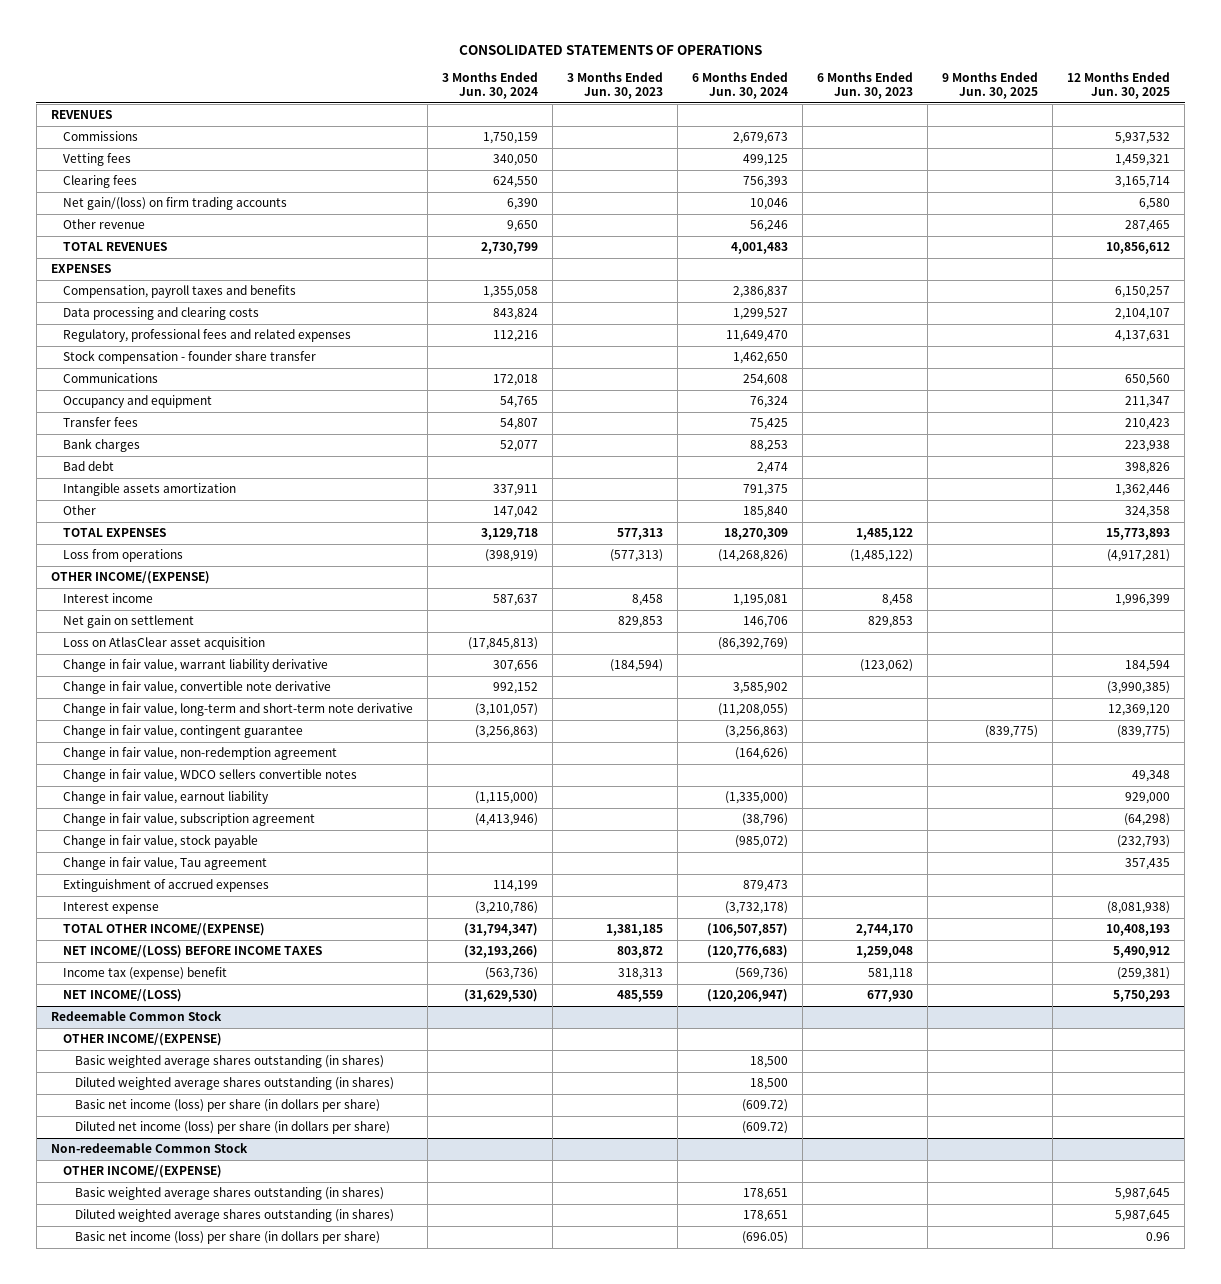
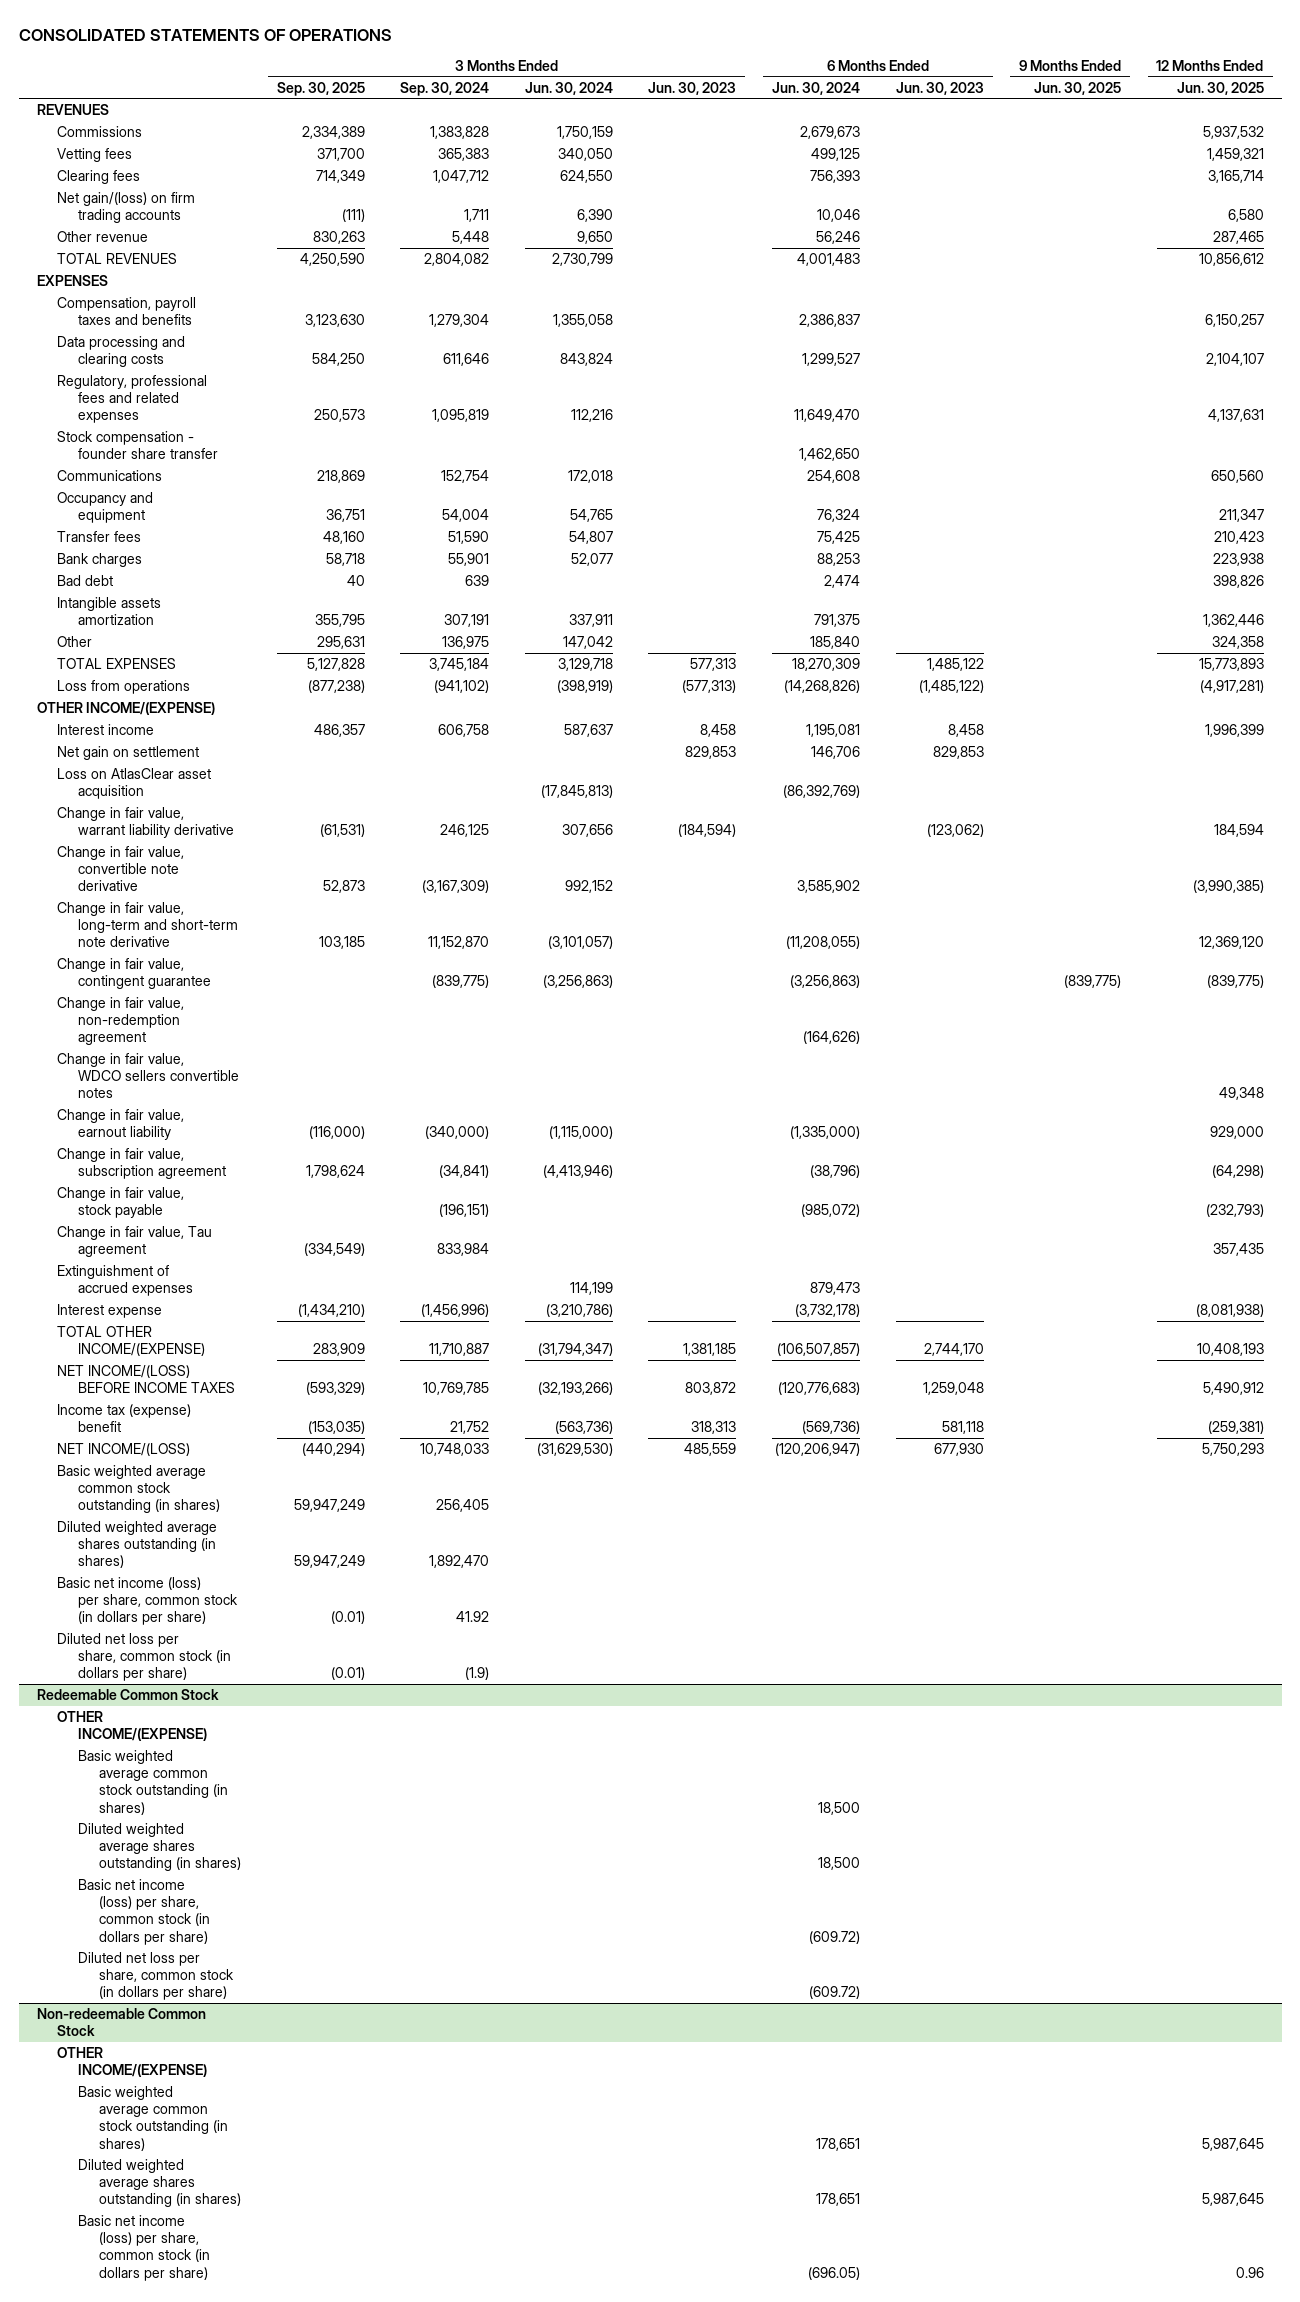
- | 3 Months Ended Jun. 30, 2024 | 3 Months Ended Jun. 30, 2023 | 6 Months Ended Jun. 30, 2024 | 6 Months Ended Jun. 30, 2023 | 9 Months Ended Jun. 30, 2025 | 12 Months Ended Jun. 30, 2025
+ | 3 Months Ended Sep. 30, 2025 | 3 Months Ended Sep. 30, 2024 | 3 Months Ended Jun. 30, 2024 | 3 Months Ended Jun. 30, 2023 | 6 Months Ended Jun. 30, 2024 | 6 Months Ended Jun. 30, 2023 | 9 Months Ended Jun. 30, 2025 | 12 Months Ended Jun. 30, 2025
+ Basic weighted average common stock outstanding (in shares) | 59,947,249 | 256,405 | | | | | |
+ Diluted weighted average shares outstanding (in shares) | 59,947,249 | 1,892,470 | | | | | |
+ Basic net income (loss) per share, common stock (in dollars per share) | (0.01) | 41.92 | | | | | |
+ Diluted net loss per share, common stock (in dollars per share) | (0.01) | (1.9) | | | | | |
@ Redeemable Common Stock
- Basic weighted average shares outstanding (in shares) | | | 18,500 | | |
+ Basic weighted average common stock outstanding (in shares) | | | | | 18,500 | | |
- Basic net income (loss) per share (in dollars per share) | | | (609.72) | | |
- Diluted net income (loss) per share (in dollars per share) | | | (609.72) | | |
+ Basic net income (loss) per share, common stock (in dollars per share) | | | | | (609.72) | | |
+ Diluted net loss per share, common stock (in dollars per share) | | | | | (609.72) | | |
@ Non-redeemable Common Stock
- Basic weighted average shares outstanding (in shares) | | | 178,651 | | | 5,987,645
+ Basic weighted average common stock outstanding (in shares) | | | | | 178,651 | | | 5,987,645
- Basic net income (loss) per share (in dollars per share) | | | (696.05) | | | 0.96
+ Basic net income (loss) per share, common stock (in dollars per share) | | | | | (696.05) | | | 0.96

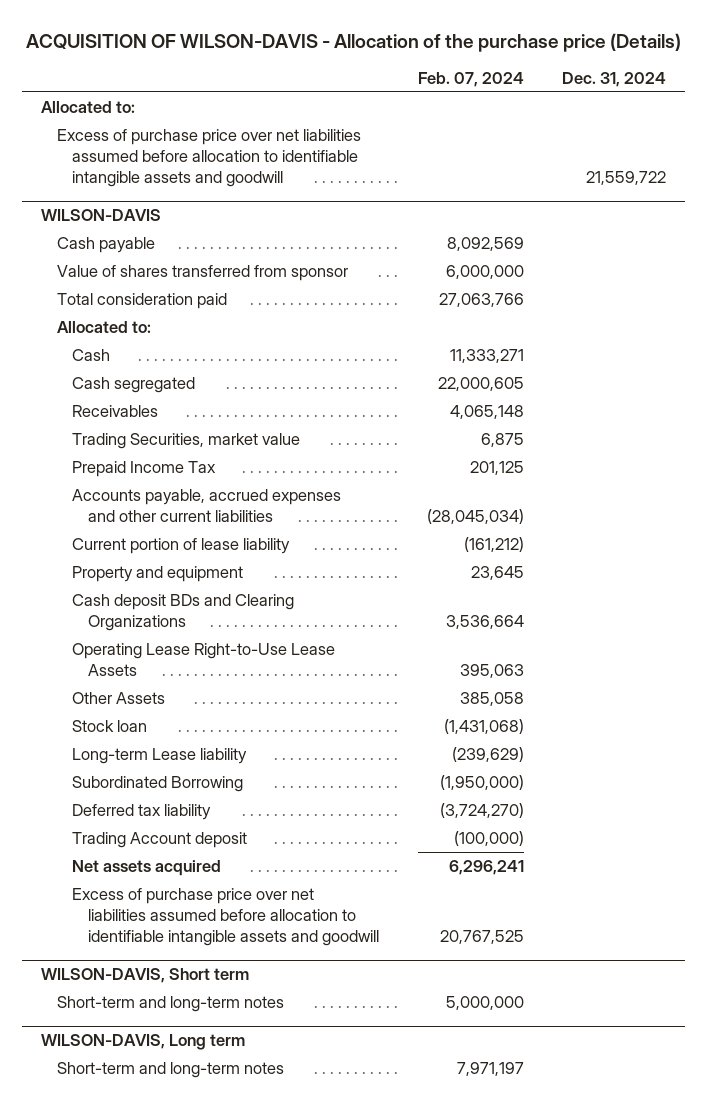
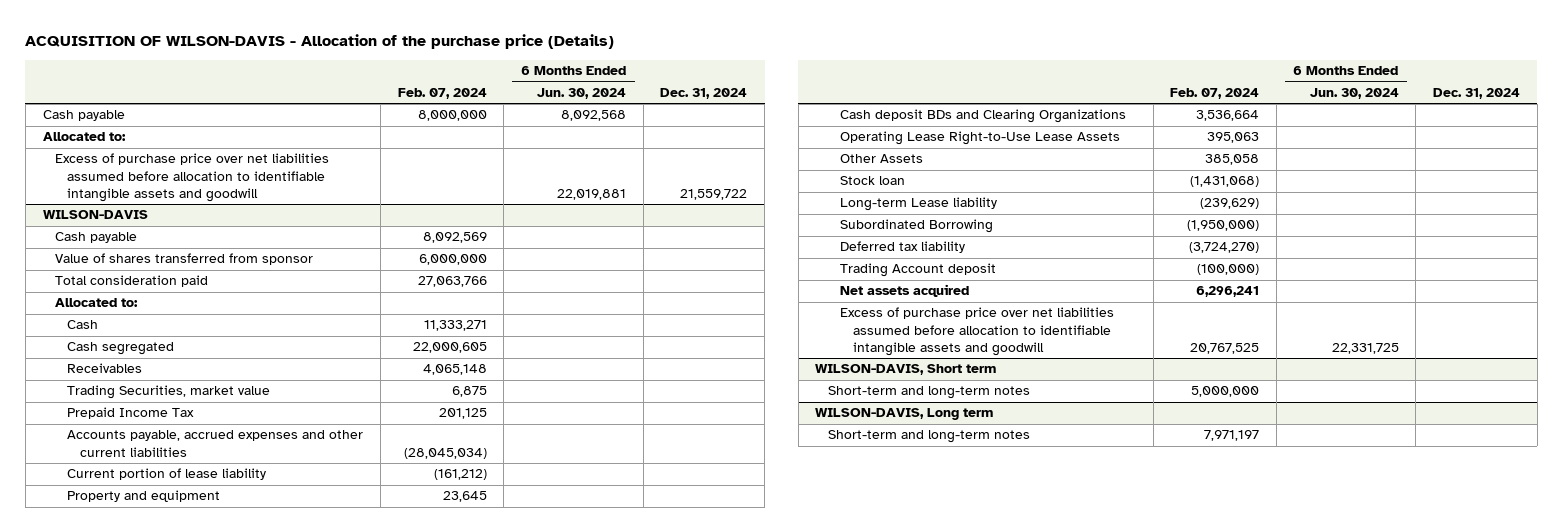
- | Feb. 07, 2024 | Dec. 31, 2024
+ | Feb. 07, 2024 | 6 Months Ended Jun. 30, 2024 | Dec. 31, 2024
+ Cash payable | 8,000,000 | 8,092,568 |

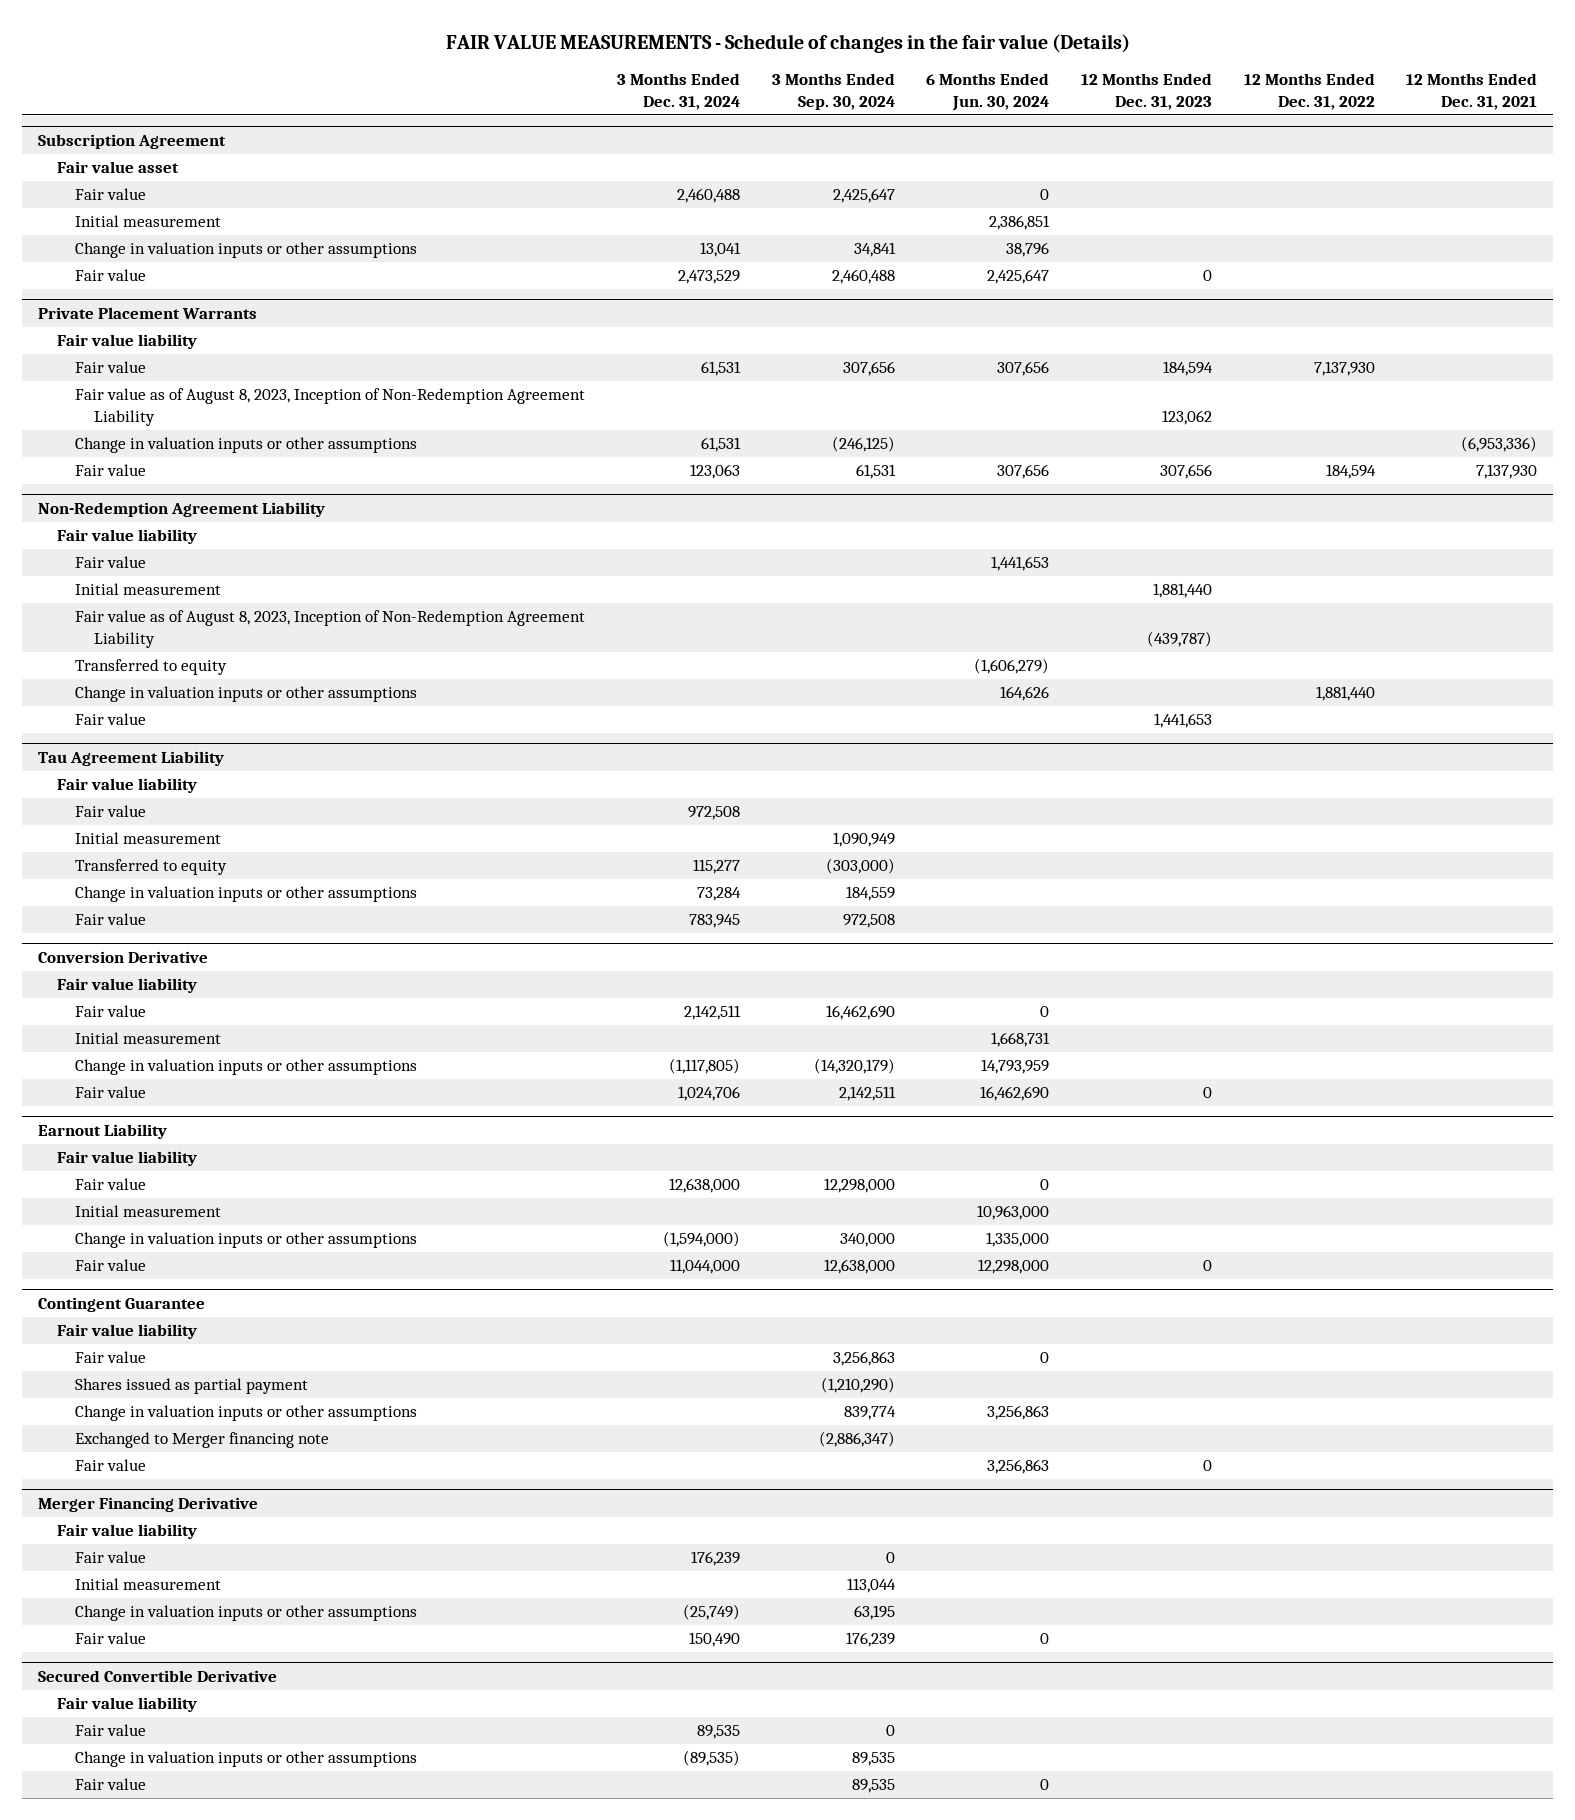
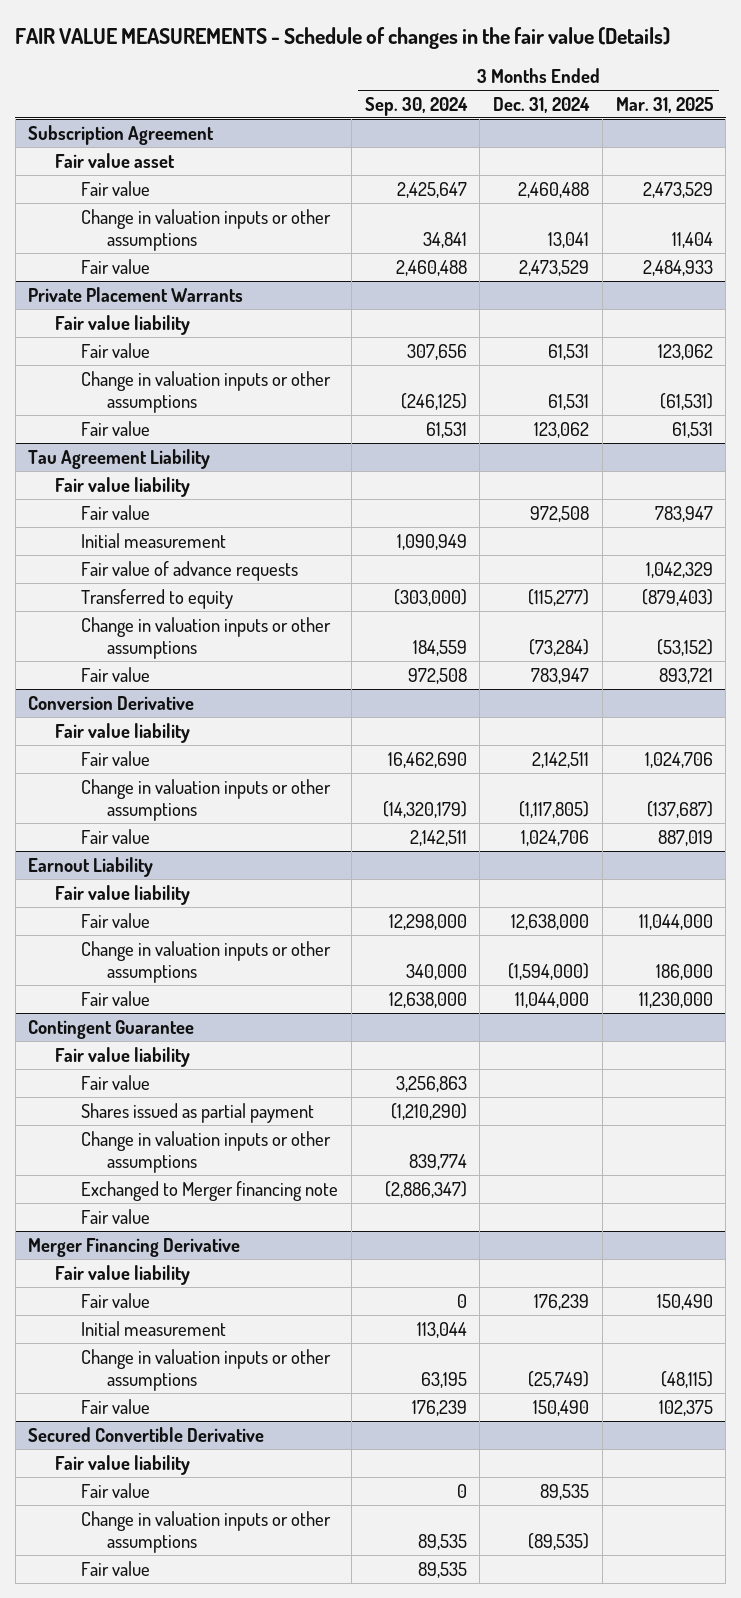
- | 3 Months Ended Dec. 31, 2024 | 3 Months Ended Sep. 30, 2024 | 6 Months Ended Jun. 30, 2024 | 12 Months Ended Dec. 31, 2023 | 12 Months Ended Dec. 31, 2022 | 12 Months Ended Dec. 31, 2021
+ | 3 Months Ended Sep. 30, 2024 | 3 Months Ended Dec. 31, 2024 | 3 Months Ended Mar. 31, 2025
@ Subscription Agreement
- Initial measurement | | | 2,386,851 | | |
@ Private Placement Warrants
- Fair value as of August 8, 2023, Inception of Non-Redemption Agreement Liability | | | | 123,062 | |
- Fair value | 123,063 | 61,531 | 307,656 | 307,656 | 184,594 | 7,137,930
- Non-Redemption Agreement Liability
- Fair value liability
- Fair value | | | 1,441,653 | | |
- Initial measurement | | | | 1,881,440 | |
- Fair value as of August 8, 2023, Inception of Non-Redemption Agreement Liability | | | | (439,787) | |
- Transferred to equity | | | (1,606,279) | | |
- Change in valuation inputs or other assumptions | | | 164,626 | | 1,881,440 |
- Fair value | | | | 1,441,653 | |
@ Private Placement Warrants
+ Fair value | 61,531 | 123,062 | 61,531
@ Tau Agreement Liability
- Transferred to equity | 115,277 | (303,000) | | | |
- Change in valuation inputs or other assumptions | 73,284 | 184,559 | | | |
- Fair value | 783,945 | 972,508 | | | |
+ Fair value of advance requests | | | 1,042,329
+ Transferred to equity | (303,000) | (115,277) | (879,403)
+ Change in valuation inputs or other assumptions | 184,559 | (73,284) | (53,152)
+ Fair value | 972,508 | 783,947 | 893,721
@ Conversion Derivative
- Initial measurement | | | 1,668,731 | | |
@ Earnout Liability
- Initial measurement | | | 10,963,000 | | |

